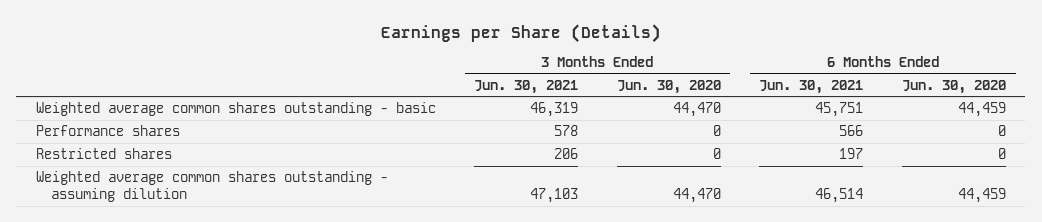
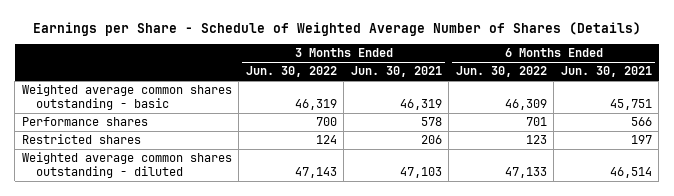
- Earnings per Share (Details)
+ Earnings per Share - Schedule of Weighted Average Number of Shares (Details)
- | 3 Months Ended Jun. 30, 2021 | 3 Months Ended Jun. 30, 2020 | 6 Months Ended Jun. 30, 2021 | 6 Months Ended Jun. 30, 2020
+ | 3 Months Ended Jun. 30, 2022 | 3 Months Ended Jun. 30, 2021 | 6 Months Ended Jun. 30, 2022 | 6 Months Ended Jun. 30, 2021
- Weighted average common shares outstanding - assuming dilution | 47,103 | 44,470 | 46,514 | 44,459
+ Weighted average common shares outstanding - diluted | 47,143 | 47,103 | 47,133 | 46,514

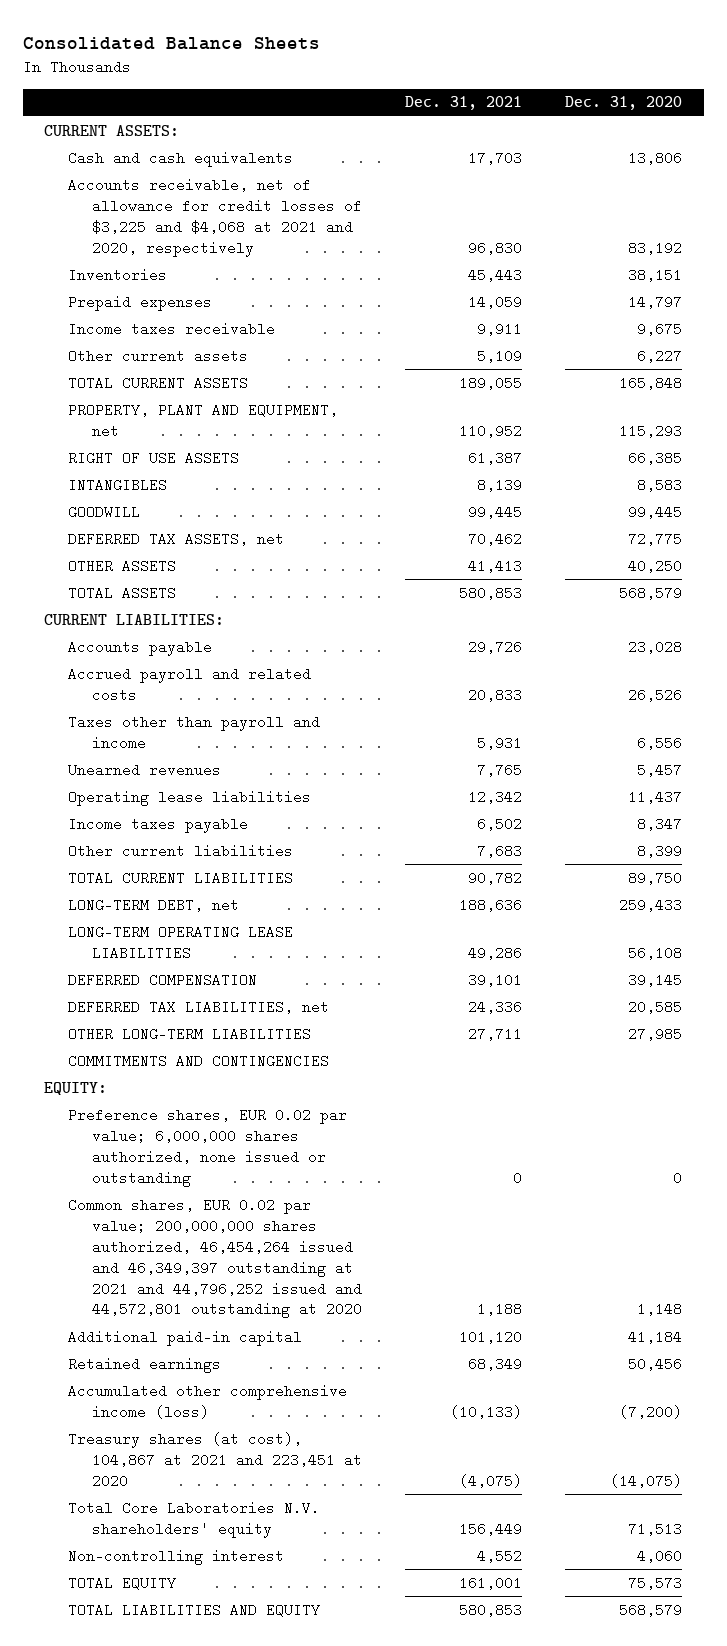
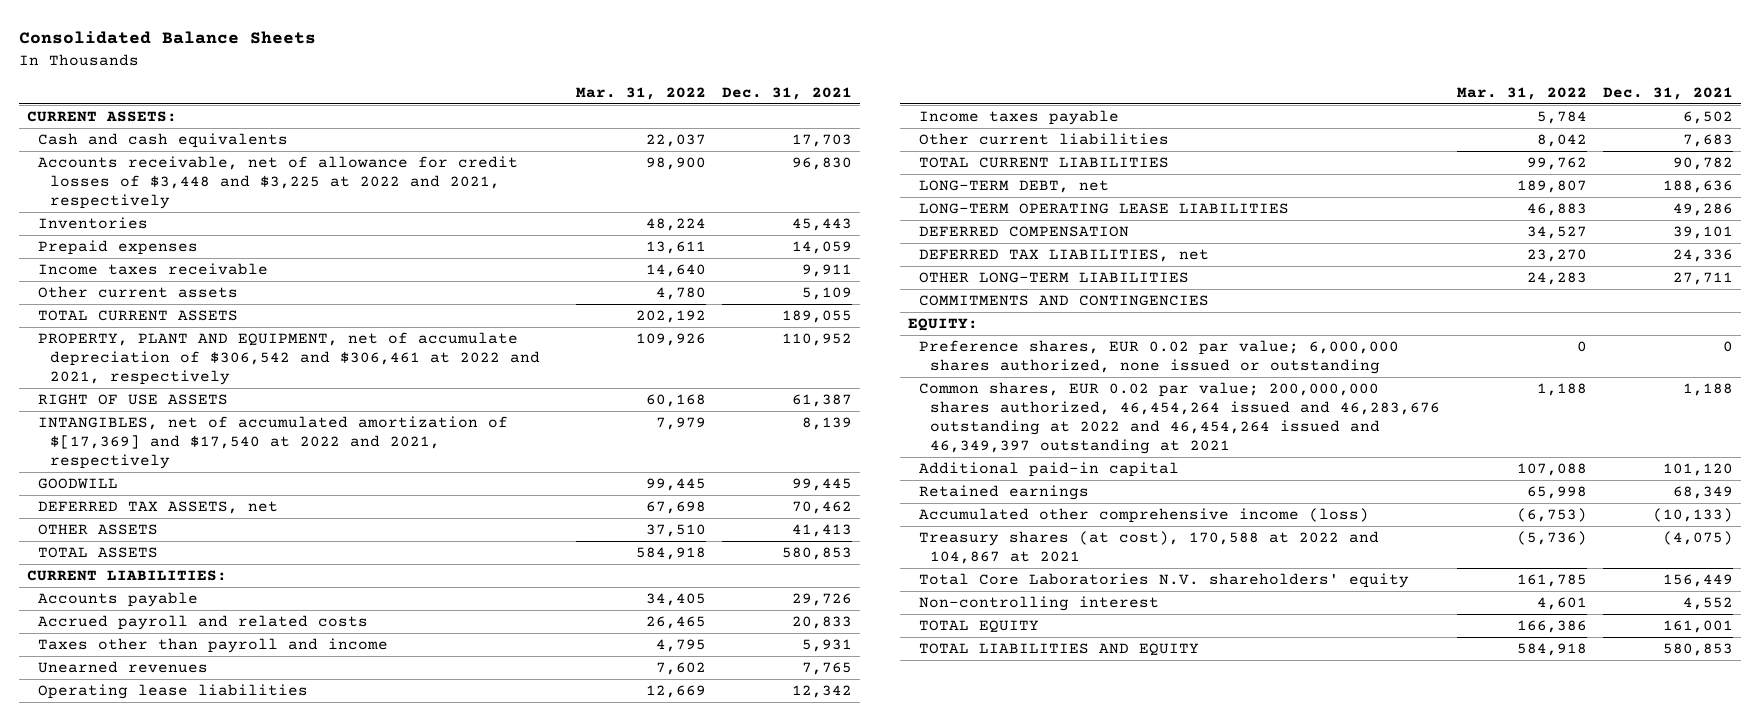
- | Dec. 31, 2021 | Dec. 31, 2020
+ | Mar. 31, 2022 | Dec. 31, 2021
- Accounts receivable, net of allowance for credit losses of $3,225 and $4,068 at 2021 and 2020, respectively | 96,830 | 83,192
+ Accounts receivable, net of allowance for credit losses of $3,448 and $3,225 at 2022 and 2021, respectively | 98,900 | 96,830
- PROPERTY, PLANT AND EQUIPMENT, net | 110,952 | 115,293
+ PROPERTY, PLANT AND EQUIPMENT, net of accumulate depreciation of $306,542 and $306,461 at 2022 and 2021, respectively | 109,926 | 110,952
- INTANGIBLES | 8,139 | 8,583
+ INTANGIBLES, net of accumulated amortization of $[17,369] and $17,540 at 2022 and 2021, respectively | 7,979 | 8,139
- Common shares, EUR 0.02 par value; 200,000,000 shares authorized, 46,454,264 issued and 46,349,397 outstanding at 2021 and 44,796,252 issued and 44,572,801 outstanding at 2020 | 1,188 | 1,148
+ Common shares, EUR 0.02 par value; 200,000,000 shares authorized, 46,454,264 issued and 46,283,676 outstanding at 2022 and 46,454,264 issued and 46,349,397 outstanding at 2021 | 1,188 | 1,188
- Treasury shares (at cost), 104,867 at 2021 and 223,451 at 2020 | (4,075) | (14,075)
+ Treasury shares (at cost), 170,588 at 2022 and 104,867 at 2021 | (5,736) | (4,075)

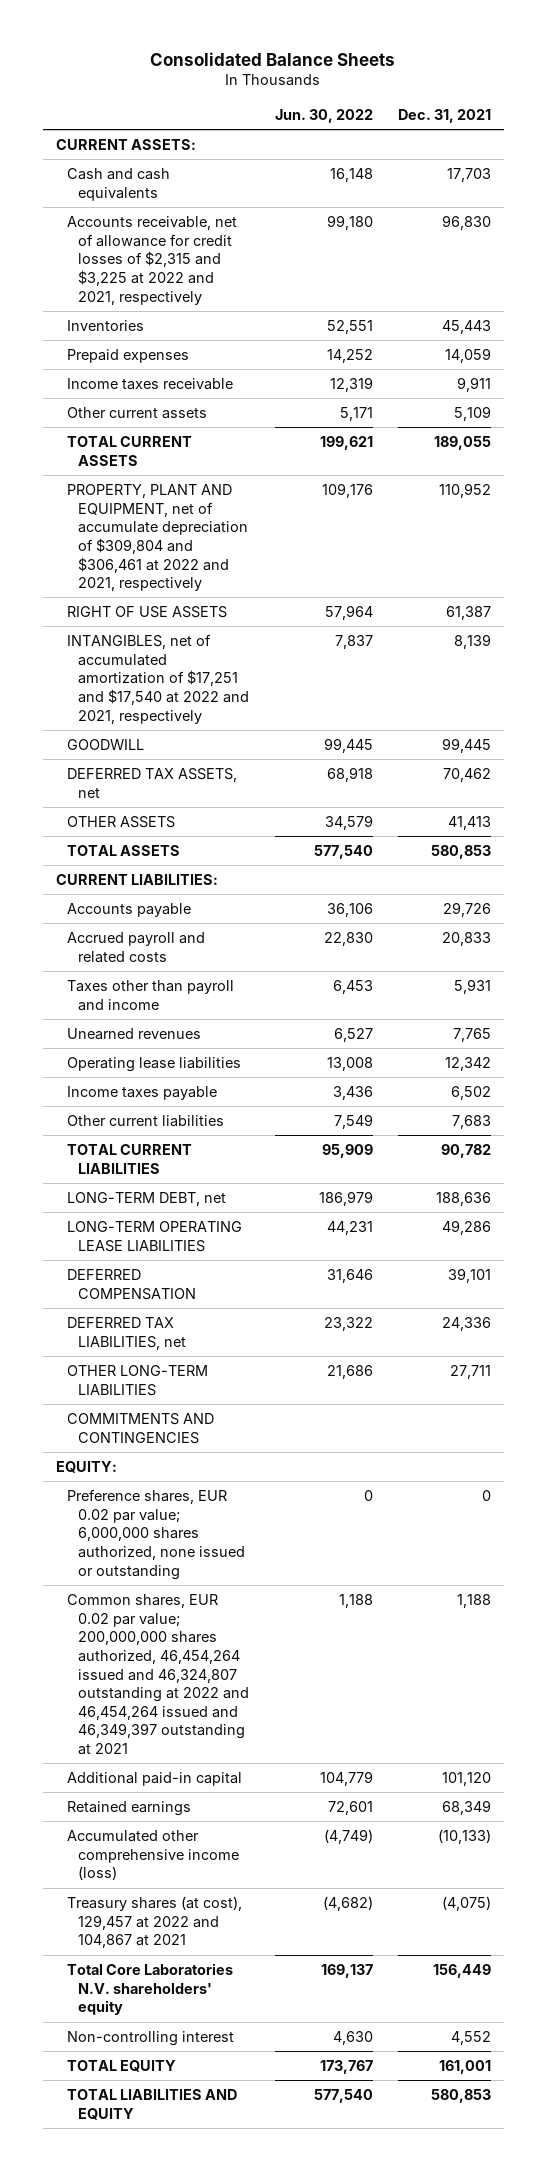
- | Mar. 31, 2022 | Dec. 31, 2021
+ | Jun. 30, 2022 | Dec. 31, 2021
- Accounts receivable, net of allowance for credit losses of $3,448 and $3,225 at 2022 and 2021, respectively | 98,900 | 96,830
+ Accounts receivable, net of allowance for credit losses of $2,315 and $3,225 at 2022 and 2021, respectively | 99,180 | 96,830
- PROPERTY, PLANT AND EQUIPMENT, net of accumulate depreciation of $306,542 and $306,461 at 2022 and 2021, respectively | 109,926 | 110,952
+ PROPERTY, PLANT AND EQUIPMENT, net of accumulate depreciation of $309,804 and $306,461 at 2022 and 2021, respectively | 109,176 | 110,952
- INTANGIBLES, net of accumulated amortization of $[17,369] and $17,540 at 2022 and 2021, respectively | 7,979 | 8,139
+ INTANGIBLES, net of accumulated amortization of $17,251 and $17,540 at 2022 and 2021, respectively | 7,837 | 8,139
- Common shares, EUR 0.02 par value; 200,000,000 shares authorized, 46,454,264 issued and 46,283,676 outstanding at 2022 and 46,454,264 issued and 46,349,397 outstanding at 2021 | 1,188 | 1,188
+ Common shares, EUR 0.02 par value; 200,000,000 shares authorized, 46,454,264 issued and 46,324,807 outstanding at 2022 and 46,454,264 issued and 46,349,397 outstanding at 2021 | 1,188 | 1,188
- Treasury shares (at cost), 170,588 at 2022 and 104,867 at 2021 | (5,736) | (4,075)
+ Treasury shares (at cost), 129,457 at 2022 and 104,867 at 2021 | (4,682) | (4,075)

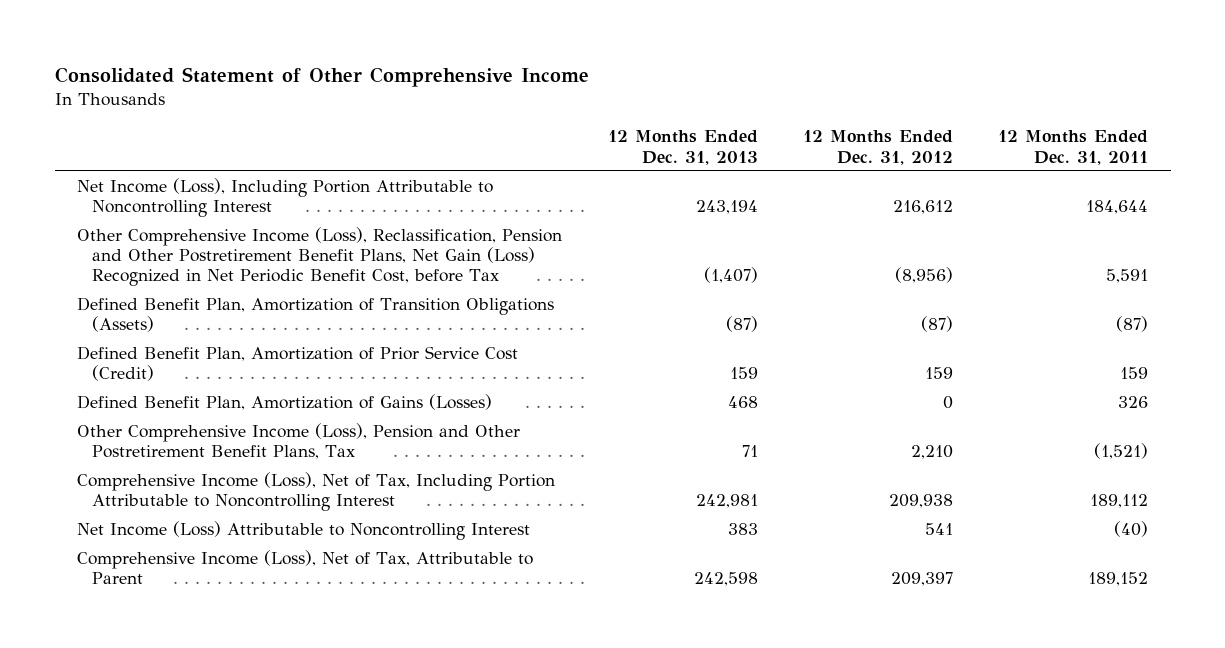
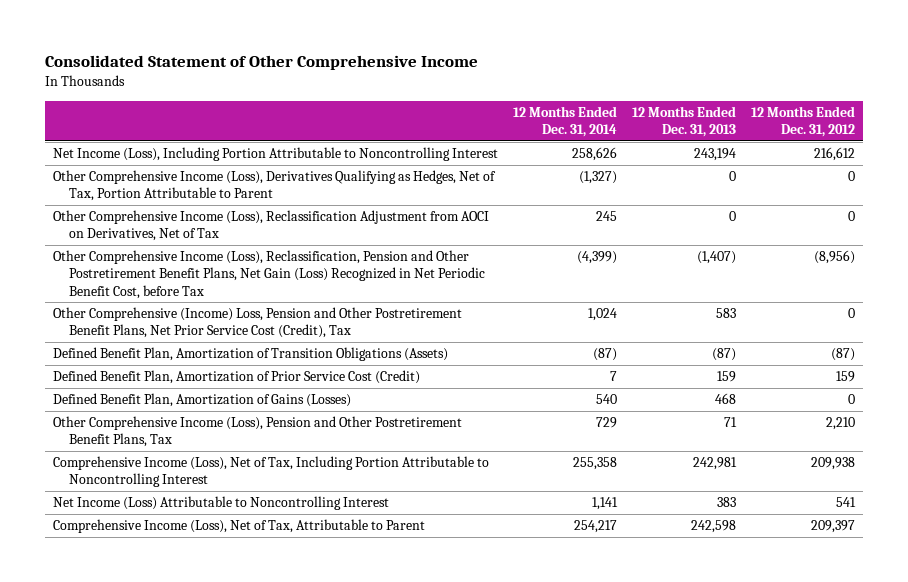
- | 12 Months Ended Dec. 31, 2013 | 12 Months Ended Dec. 31, 2012 | 12 Months Ended Dec. 31, 2011
+ | 12 Months Ended Dec. 31, 2014 | 12 Months Ended Dec. 31, 2013 | 12 Months Ended Dec. 31, 2012
+ Other Comprehensive Income (Loss), Derivatives Qualifying as Hedges, Net of Tax, Portion Attributable to Parent | (1,327) | 0 | 0
+ Other Comprehensive Income (Loss), Reclassification Adjustment from AOCI on Derivatives, Net of Tax | 245 | 0 | 0
+ Other Comprehensive (Income) Loss, Pension and Other Postretirement Benefit Plans, Net Prior Service Cost (Credit), Tax | 1,024 | 583 | 0

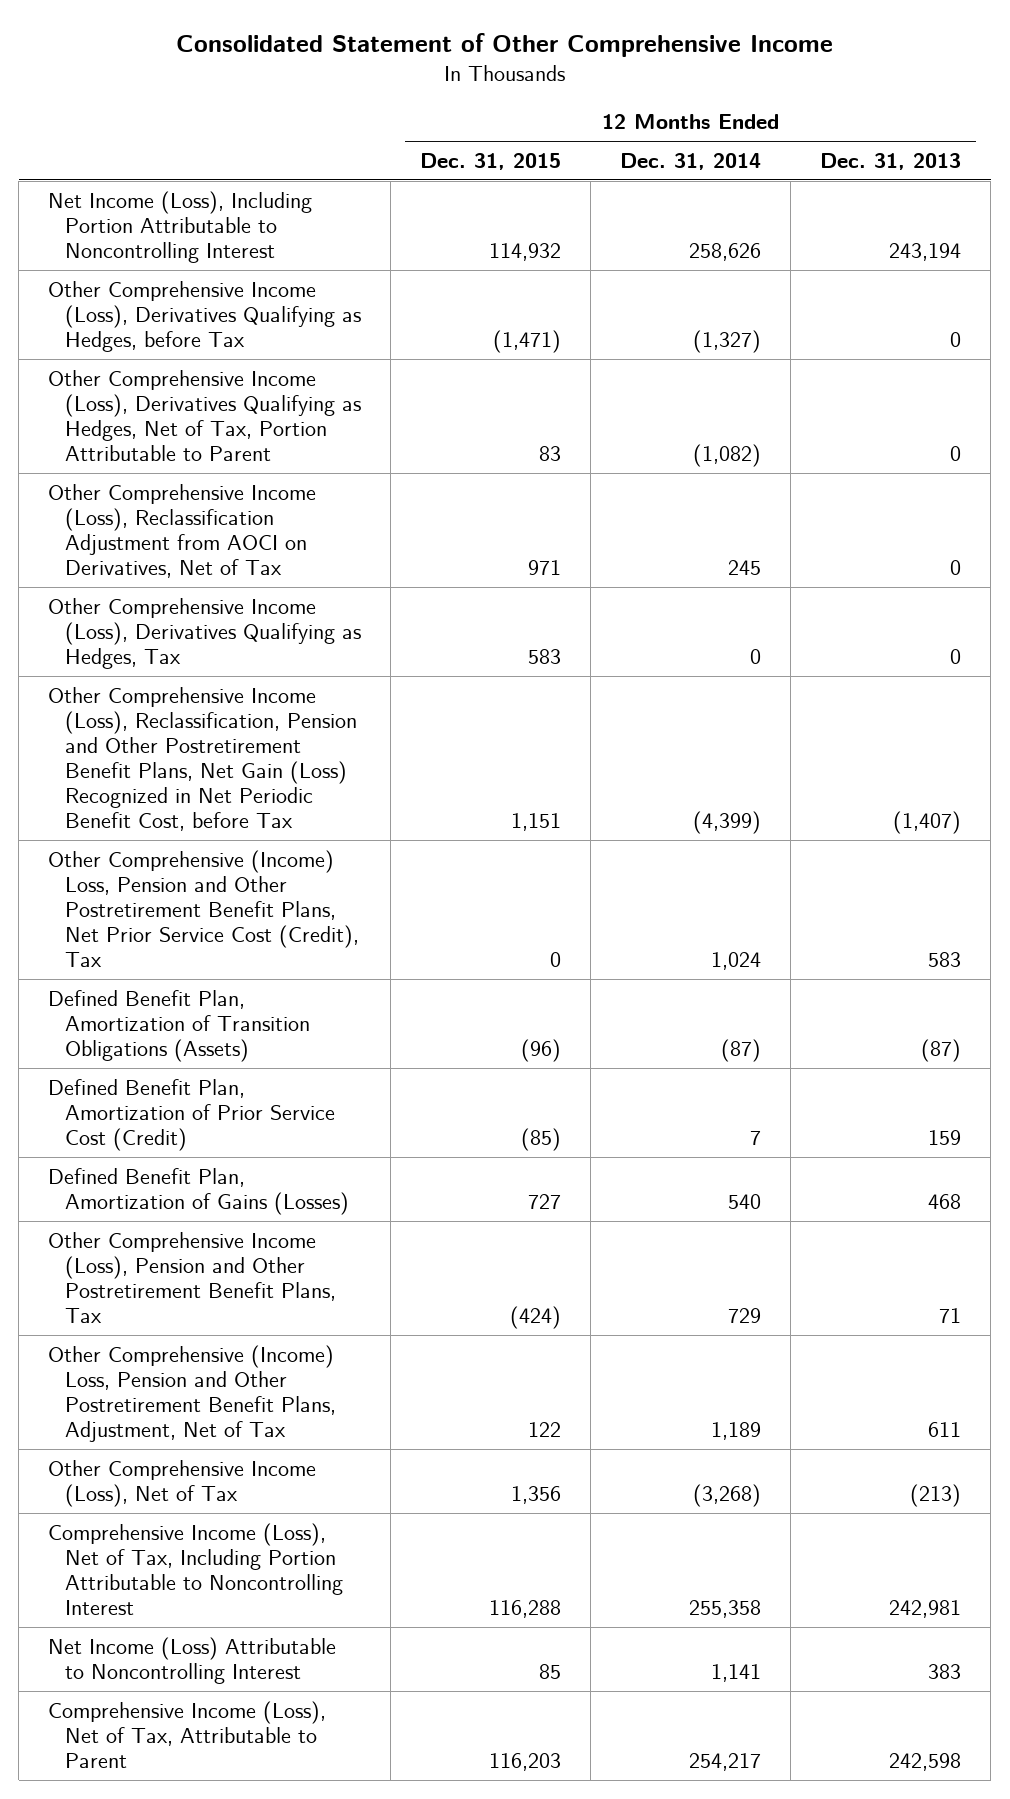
- | 12 Months Ended Dec. 31, 2014 | 12 Months Ended Dec. 31, 2013 | 12 Months Ended Dec. 31, 2012
+ | 12 Months Ended Dec. 31, 2015 | 12 Months Ended Dec. 31, 2014 | 12 Months Ended Dec. 31, 2013
- Other Comprehensive Income (Loss), Derivatives Qualifying as Hedges, Net of Tax, Portion Attributable to Parent | (1,327) | 0 | 0
+ Other Comprehensive Income (Loss), Derivatives Qualifying as Hedges, before Tax | (1,471) | (1,327) | 0
+ Other Comprehensive Income (Loss), Derivatives Qualifying as Hedges, Net of Tax, Portion Attributable to Parent | 83 | (1,082) | 0
+ Other Comprehensive Income (Loss), Derivatives Qualifying as Hedges, Tax | 583 | 0 | 0
+ Other Comprehensive (Income) Loss, Pension and Other Postretirement Benefit Plans, Adjustment, Net of Tax | 122 | 1,189 | 611
+ Other Comprehensive Income (Loss), Net of Tax | 1,356 | (3,268) | (213)

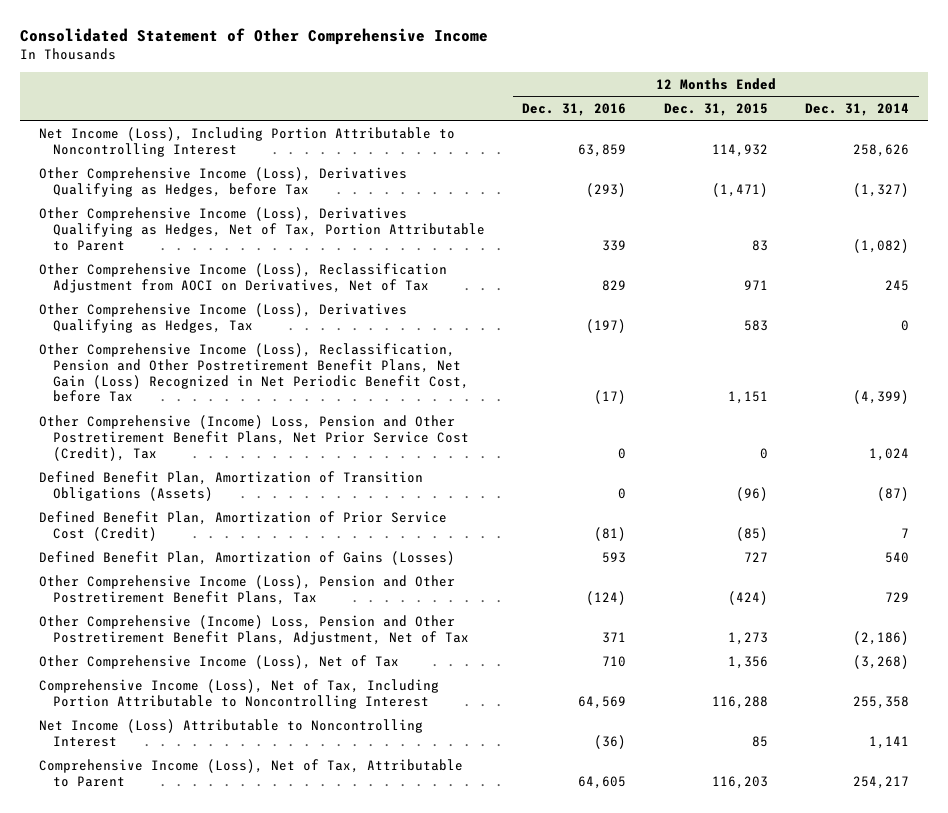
- | 12 Months Ended Dec. 31, 2015 | 12 Months Ended Dec. 31, 2014 | 12 Months Ended Dec. 31, 2013
+ | 12 Months Ended Dec. 31, 2016 | 12 Months Ended Dec. 31, 2015 | 12 Months Ended Dec. 31, 2014
- Other Comprehensive (Income) Loss, Pension and Other Postretirement Benefit Plans, Adjustment, Net of Tax | 122 | 1,189 | 611
+ Other Comprehensive (Income) Loss, Pension and Other Postretirement Benefit Plans, Adjustment, Net of Tax | 371 | 1,273 | (2,186)

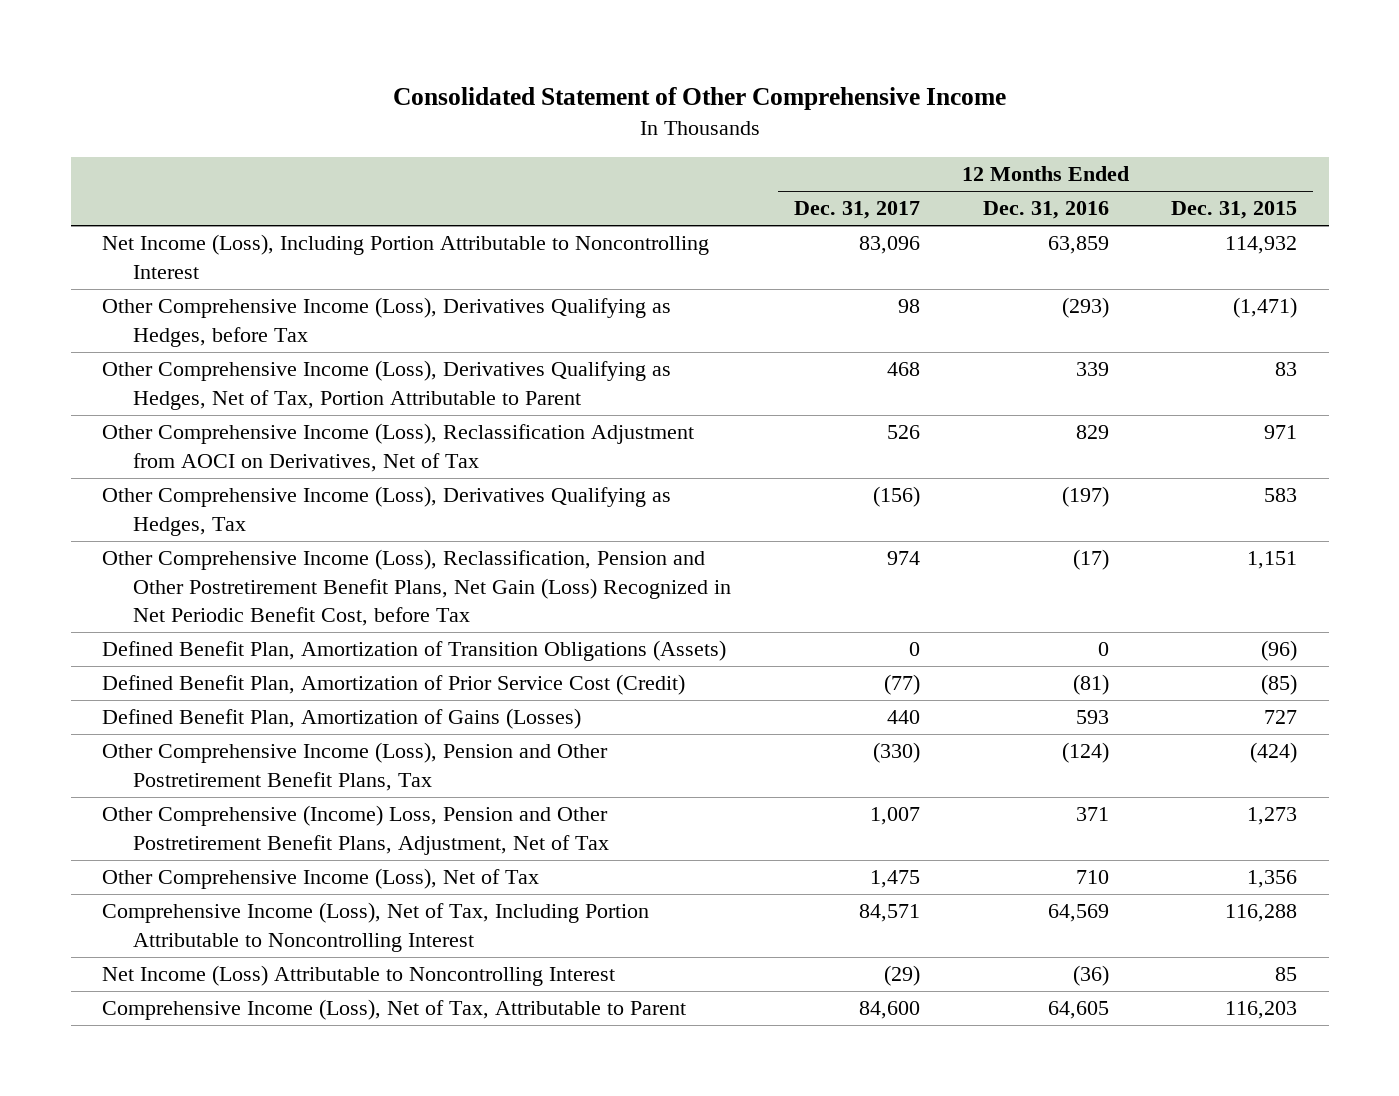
- | 12 Months Ended Dec. 31, 2016 | 12 Months Ended Dec. 31, 2015 | 12 Months Ended Dec. 31, 2014
+ | 12 Months Ended Dec. 31, 2017 | 12 Months Ended Dec. 31, 2016 | 12 Months Ended Dec. 31, 2015
- Other Comprehensive (Income) Loss, Pension and Other Postretirement Benefit Plans, Net Prior Service Cost (Credit), Tax | 0 | 0 | 1,024

